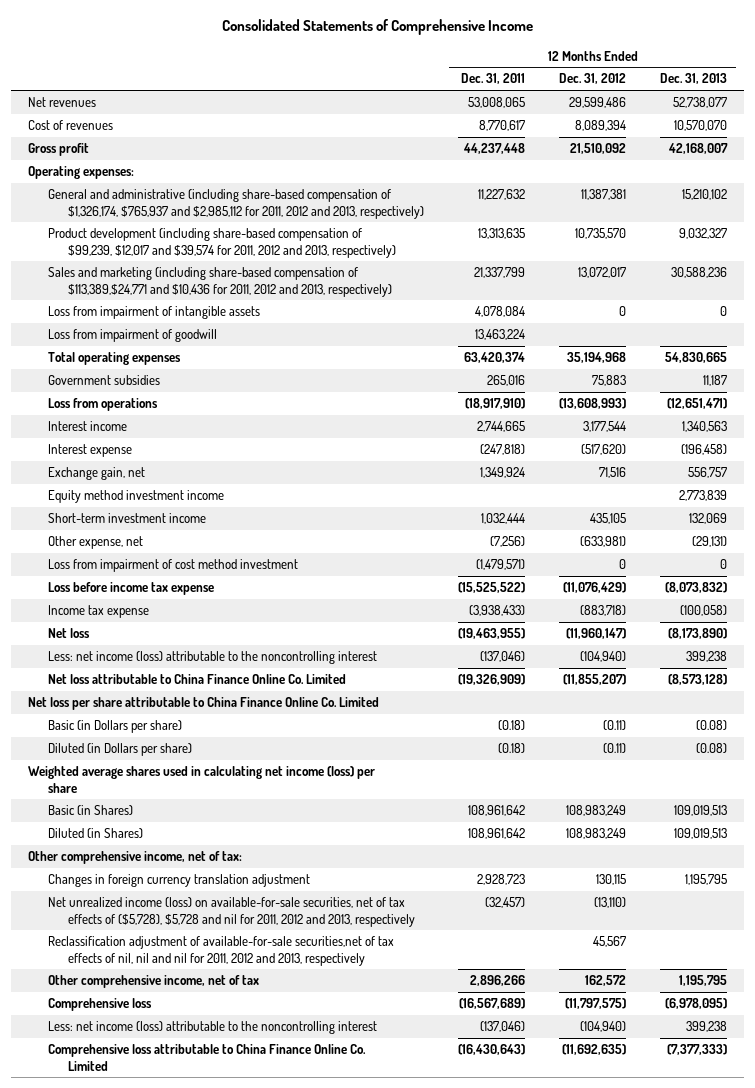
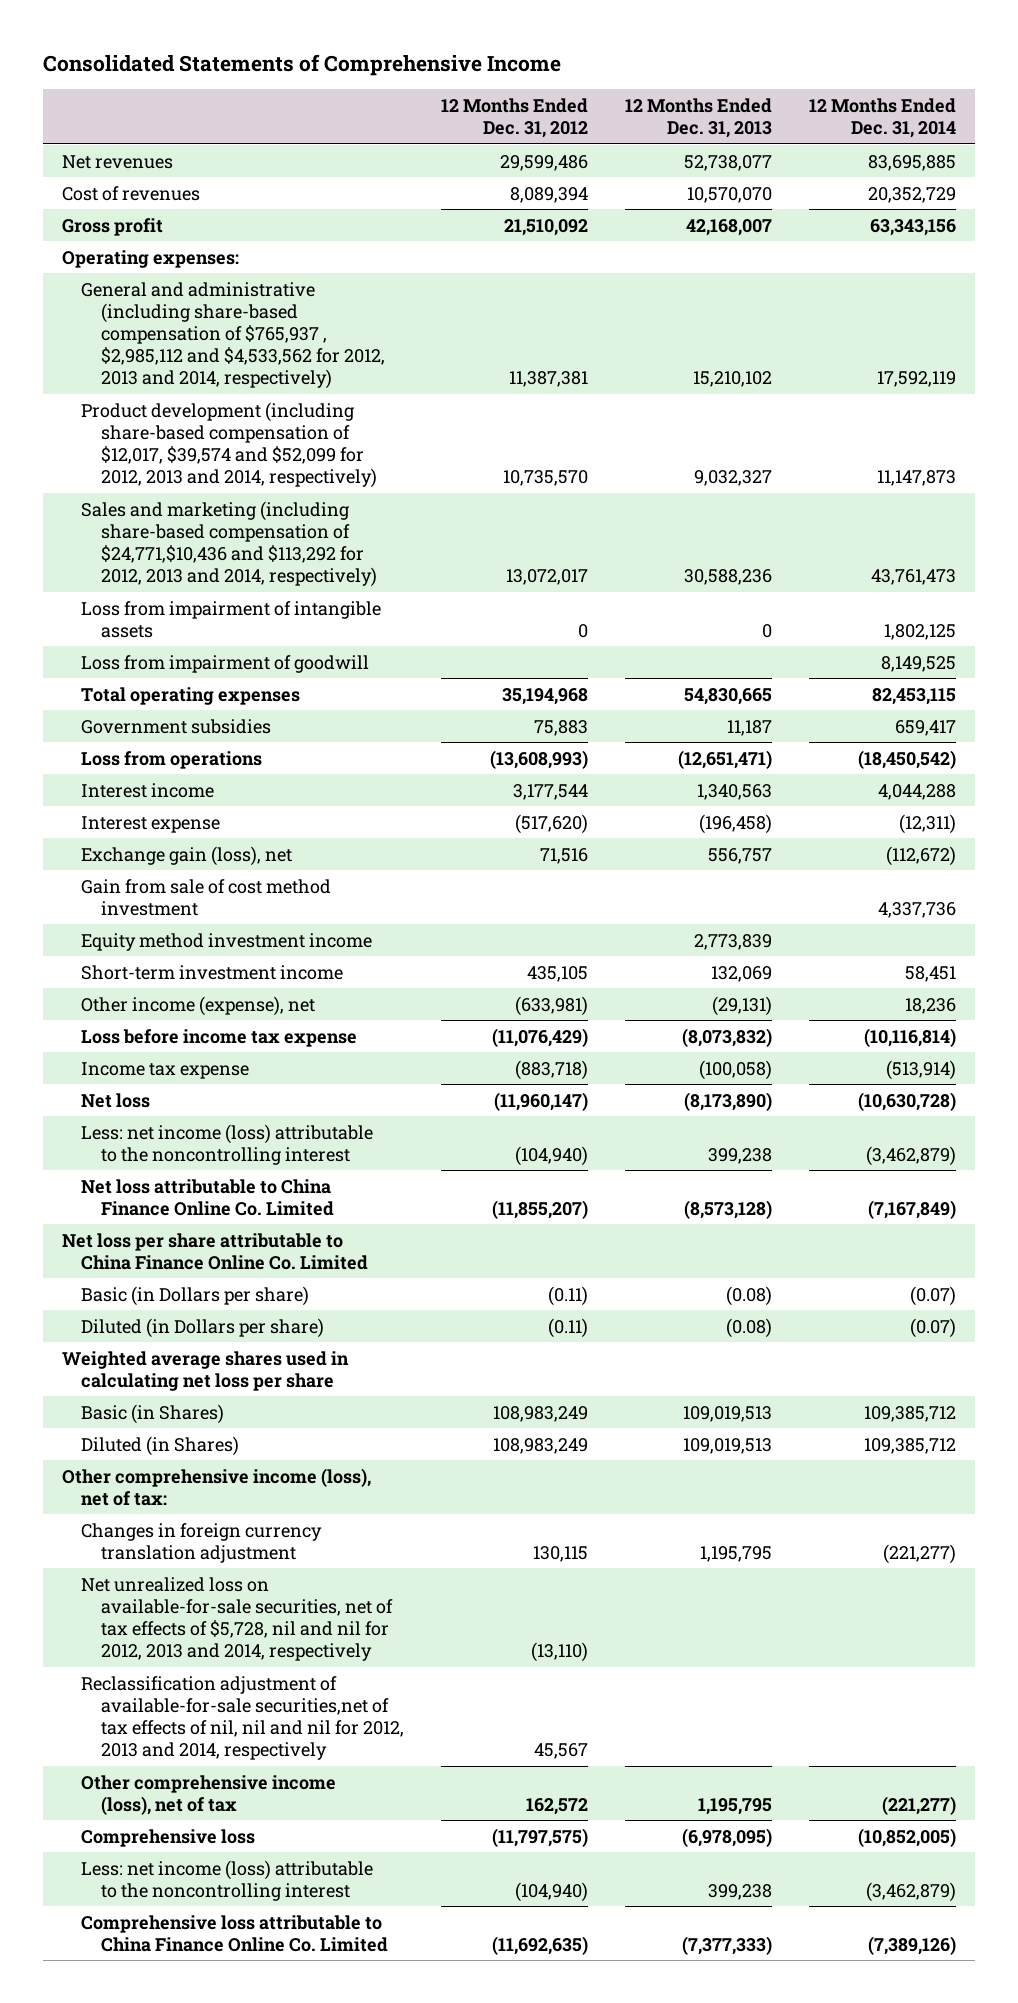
- | 12 Months Ended Dec. 31, 2011 | 12 Months Ended Dec. 31, 2012 | 12 Months Ended Dec. 31, 2013
+ | 12 Months Ended Dec. 31, 2012 | 12 Months Ended Dec. 31, 2013 | 12 Months Ended Dec. 31, 2014
- General and administrative (including share-based compensation of $1,326,174, $765,937 and $2,985,112 for 2011, 2012 and 2013, respectively) | 11,227,632 | 11,387,381 | 15,210,102
- Product development (including share-based compensation of $99,239, $12,017 and $39,574 for 2011, 2012 and 2013, respectively) | 13,313,635 | 10,735,570 | 9,032,327
- Sales and marketing (including share-based compensation of $113,389,$24,771 and $10,436 for 2011, 2012 and 2013, respectively) | 21,337,799 | 13,072,017 | 30,588,236
+ General and administrative (including share-based compensation of $765,937 , $2,985,112 and $4,533,562 for 2012, 2013 and 2014, respectively) | 11,387,381 | 15,210,102 | 17,592,119
+ Product development (including share-based compensation of $12,017, $39,574 and $52,099 for 2012, 2013 and 2014, respectively) | 10,735,570 | 9,032,327 | 11,147,873
+ Sales and marketing (including share-based compensation of $24,771,$10,436 and $113,292 for 2012, 2013 and 2014, respectively) | 13,072,017 | 30,588,236 | 43,761,473
- Exchange gain, net | 1,349,924 | 71,516 | 556,757
+ Exchange gain (loss), net | 71,516 | 556,757 | (112,672)
+ Gain from sale of cost method investment | | | 4,337,736
- Other expense, net | (7,256) | (633,981) | (29,131)
- Loss from impairment of cost method investment | (1,479,571) | 0 | 0
+ Other income (expense), net | (633,981) | (29,131) | 18,236
- Weighted average shares used in calculating net income (loss) per share
+ Weighted average shares used in calculating net loss per share
- Other comprehensive income, net of tax:
+ Other comprehensive income (loss), net of tax:
- Net unrealized income (loss) on available-for-sale securities, net of tax effects of ($5,728), $5,728 and nil for 2011, 2012 and 2013, respectively | (32,457) | (13,110) |
- Reclassification adjustment of available-for-sale securities,net of tax effects of nil, nil and nil for 2011, 2012 and 2013, respectively | | 45,567 |
- Other comprehensive income, net of tax | 2,896,266 | 162,572 | 1,195,795
+ Net unrealized loss on available-for-sale securities, net of tax effects of $5,728, nil and nil for 2012, 2013 and 2014, respectively | (13,110) | |
+ Reclassification adjustment of available-for-sale securities,net of tax effects of nil, nil and nil for 2012, 2013 and 2014, respectively | 45,567 | |
+ Other comprehensive income (loss), net of tax | 162,572 | 1,195,795 | (221,277)

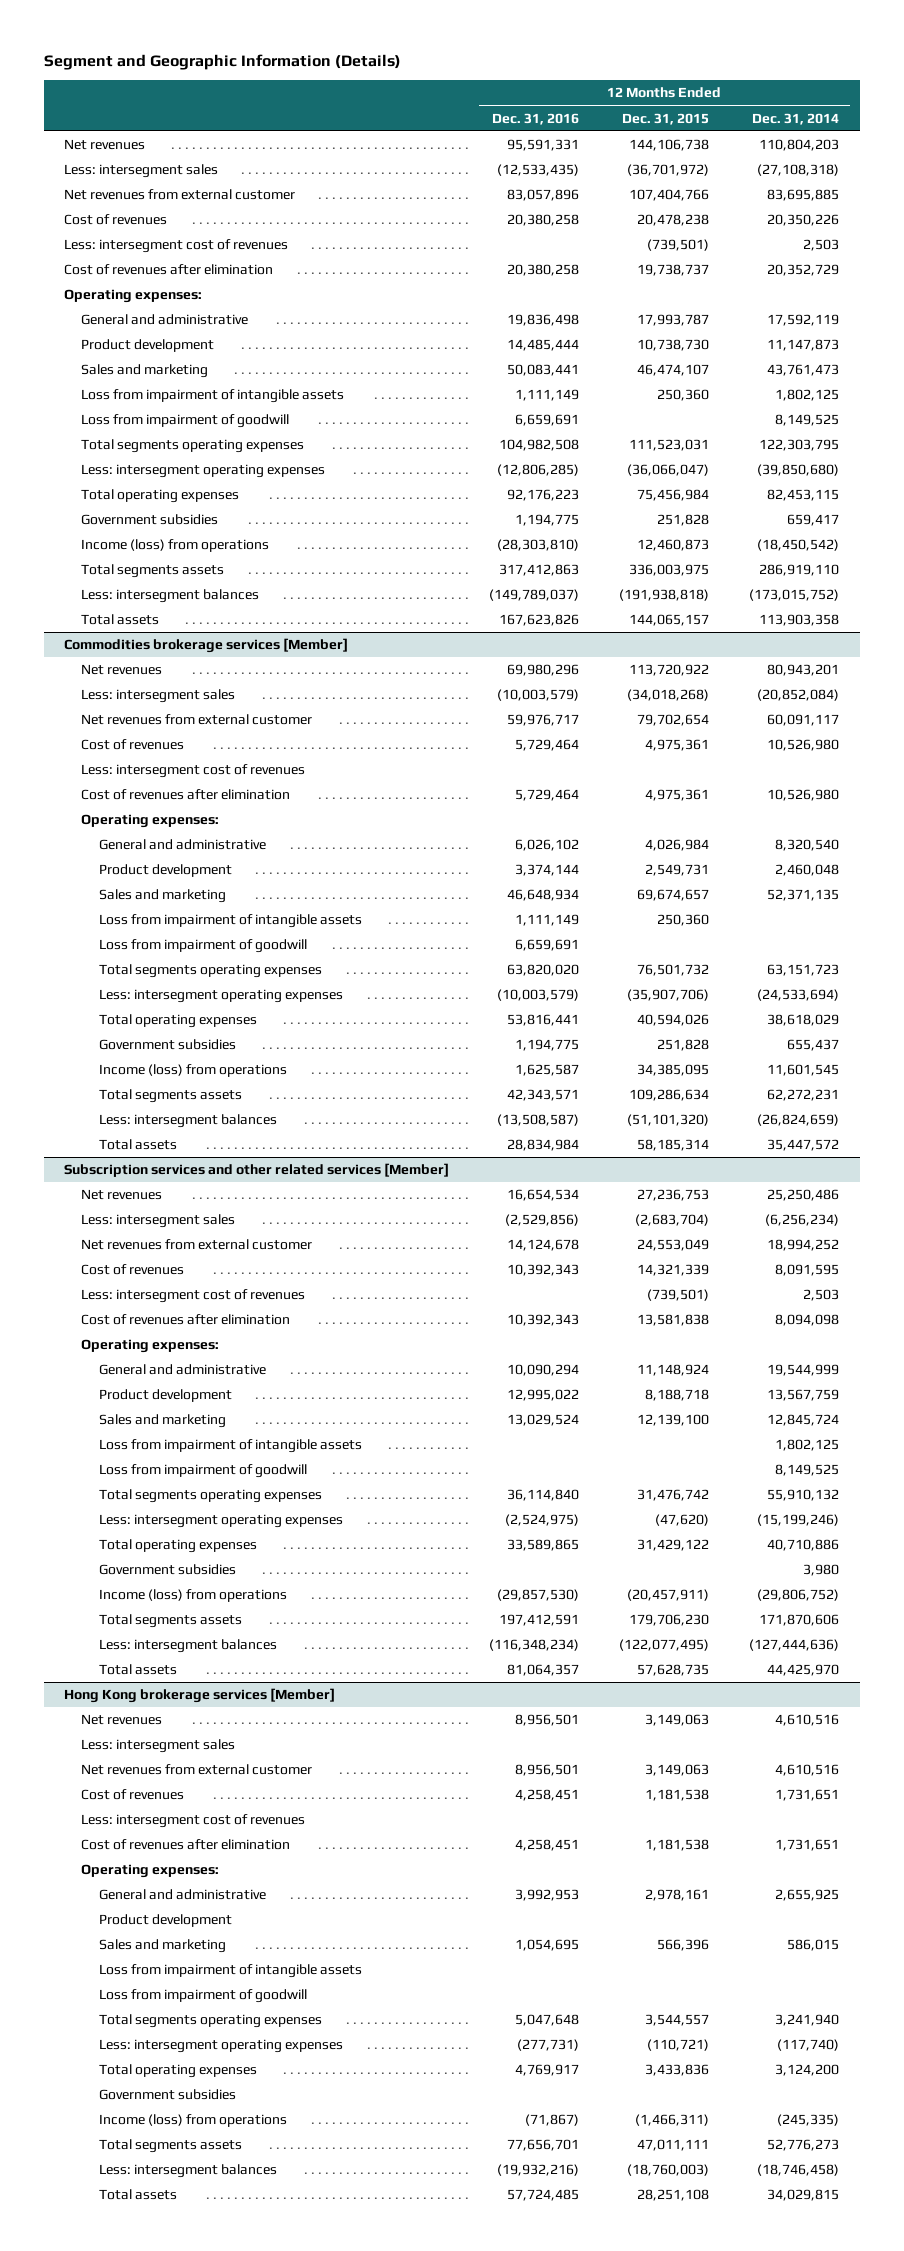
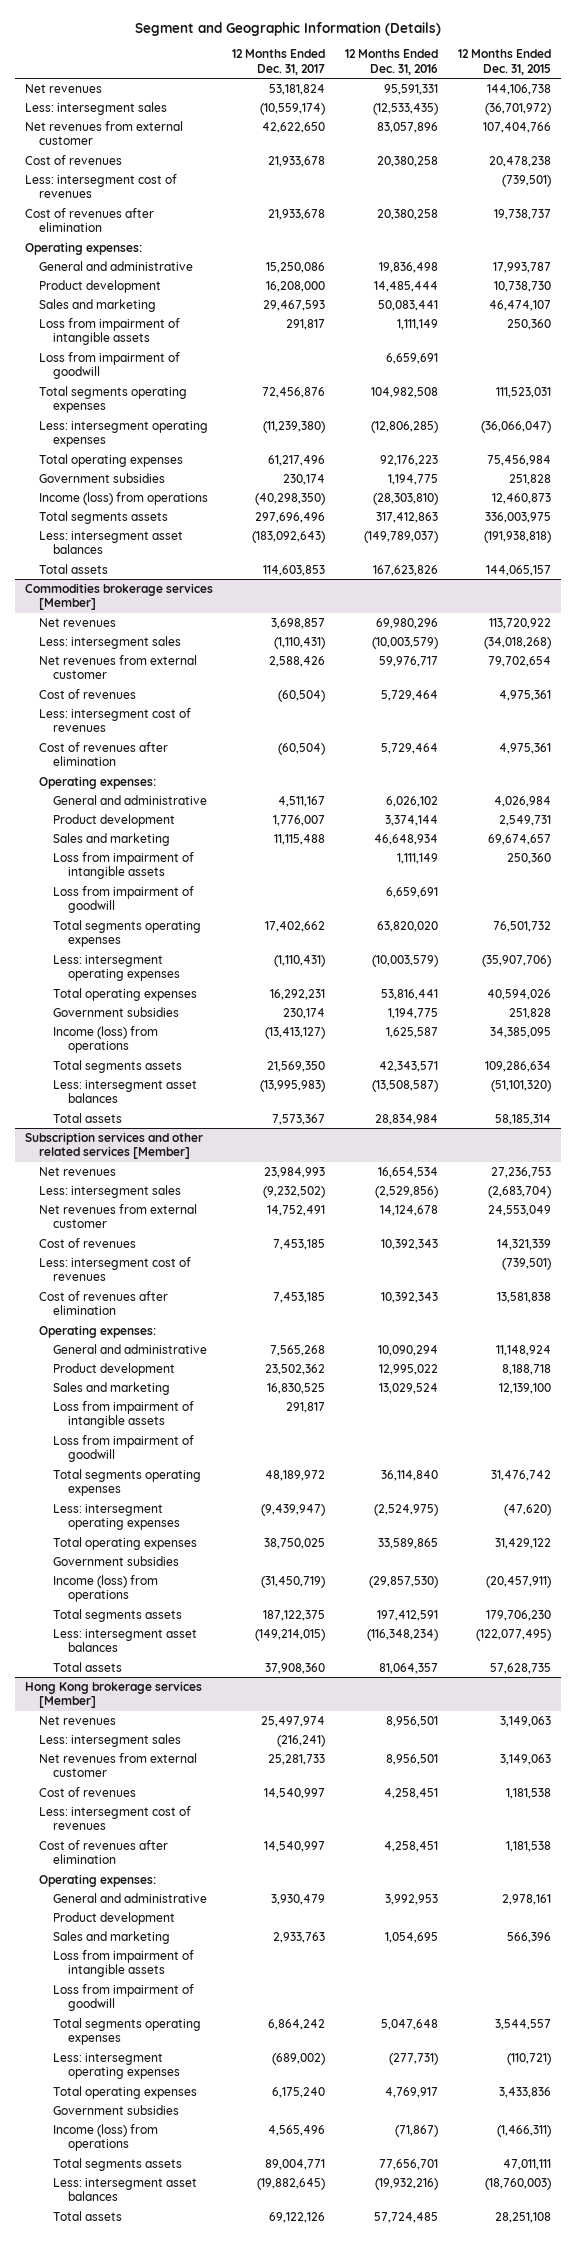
- | 12 Months Ended Dec. 31, 2016 | 12 Months Ended Dec. 31, 2015 | 12 Months Ended Dec. 31, 2014
+ | 12 Months Ended Dec. 31, 2017 | 12 Months Ended Dec. 31, 2016 | 12 Months Ended Dec. 31, 2015
- Less: intersegment balances | (149,789,037) | (191,938,818) | (173,015,752)
+ Less: intersegment asset balances | (183,092,643) | (149,789,037) | (191,938,818)
@ Commodities brokerage services [Member]
- Less: intersegment balances | (13,508,587) | (51,101,320) | (26,824,659)
+ Less: intersegment asset balances | (13,995,983) | (13,508,587) | (51,101,320)
@ Subscription services and other related services [Member]
- Less: intersegment balances | (116,348,234) | (122,077,495) | (127,444,636)
+ Less: intersegment asset balances | (149,214,015) | (116,348,234) | (122,077,495)
@ Hong Kong brokerage services [Member]
- Less: intersegment balances | (19,932,216) | (18,760,003) | (18,746,458)
+ Less: intersegment asset balances | (19,882,645) | (19,932,216) | (18,760,003)

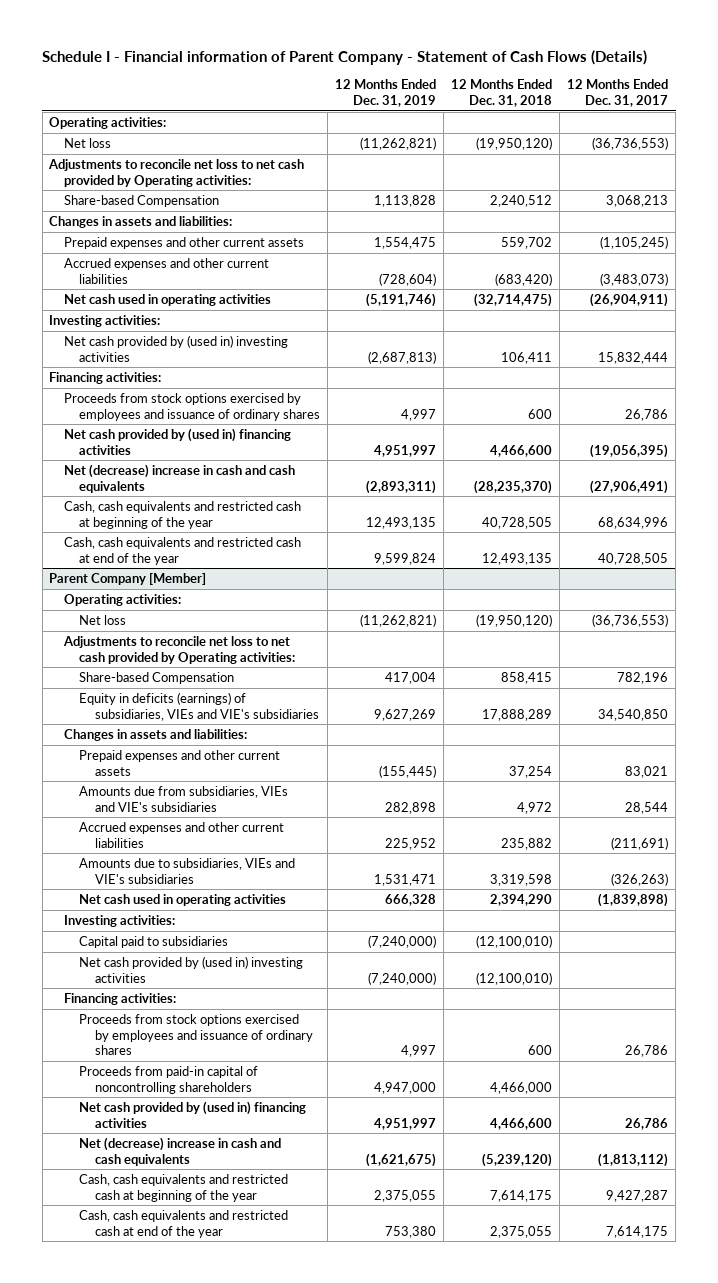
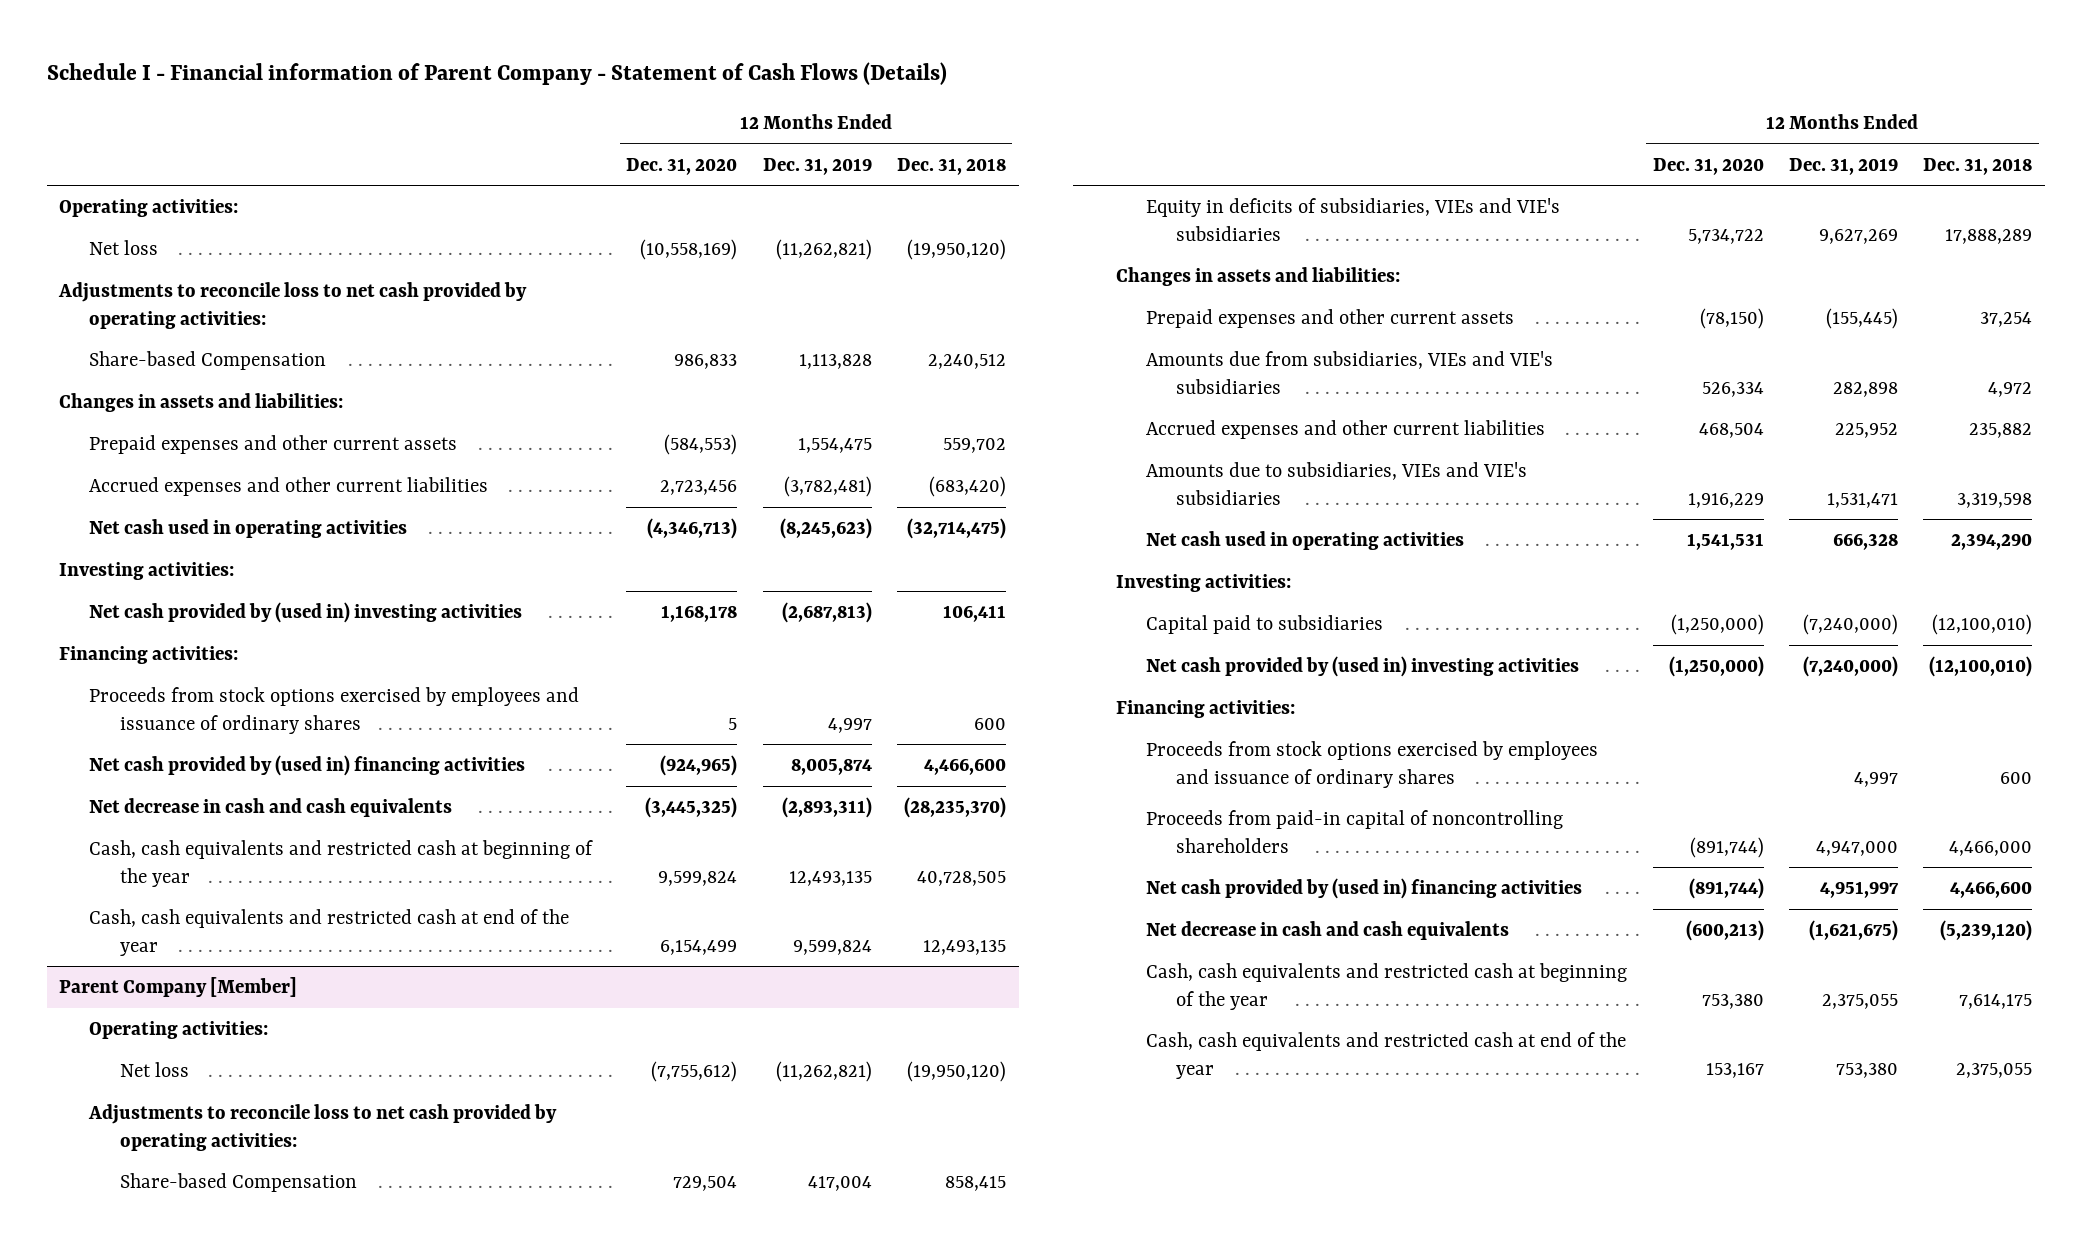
- | 12 Months Ended Dec. 31, 2019 | 12 Months Ended Dec. 31, 2018 | 12 Months Ended Dec. 31, 2017
+ | 12 Months Ended Dec. 31, 2020 | 12 Months Ended Dec. 31, 2019 | 12 Months Ended Dec. 31, 2018
- Adjustments to reconcile net loss to net cash provided by Operating activities:
+ Adjustments to reconcile loss to net cash provided by operating activities:
- Accrued expenses and other current liabilities | (728,604) | (683,420) | (3,483,073)
- Net cash used in operating activities | (5,191,746) | (32,714,475) | (26,904,911)
+ Accrued expenses and other current liabilities | 2,723,456 | (3,782,481) | (683,420)
+ Net cash used in operating activities | (4,346,713) | (8,245,623) | (32,714,475)
- Net cash provided by (used in) financing activities | 4,951,997 | 4,466,600 | (19,056,395)
- Net (decrease) increase in cash and cash equivalents | (2,893,311) | (28,235,370) | (27,906,491)
+ Net cash provided by (used in) financing activities | (924,965) | 8,005,874 | 4,466,600
+ Net decrease in cash and cash equivalents | (3,445,325) | (2,893,311) | (28,235,370)
@ Parent Company [Member]
- Adjustments to reconcile net loss to net cash provided by Operating activities:
+ Adjustments to reconcile loss to net cash provided by operating activities:
- Equity in deficits (earnings) of subsidiaries, VIEs and VIE's subsidiaries | 9,627,269 | 17,888,289 | 34,540,850
+ Equity in deficits of subsidiaries, VIEs and VIE's subsidiaries | 5,734,722 | 9,627,269 | 17,888,289
- Net (decrease) increase in cash and cash equivalents | (1,621,675) | (5,239,120) | (1,813,112)
+ Net decrease in cash and cash equivalents | (600,213) | (1,621,675) | (5,239,120)

